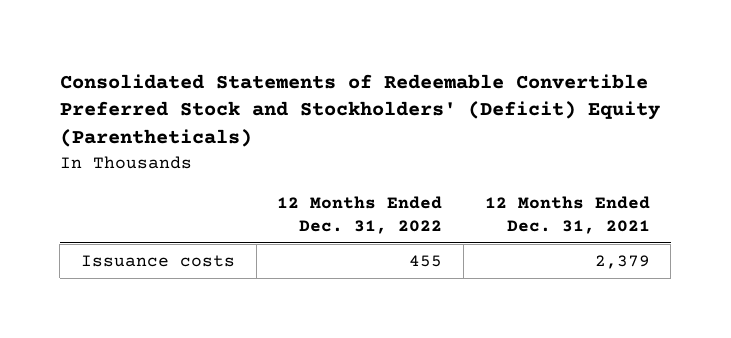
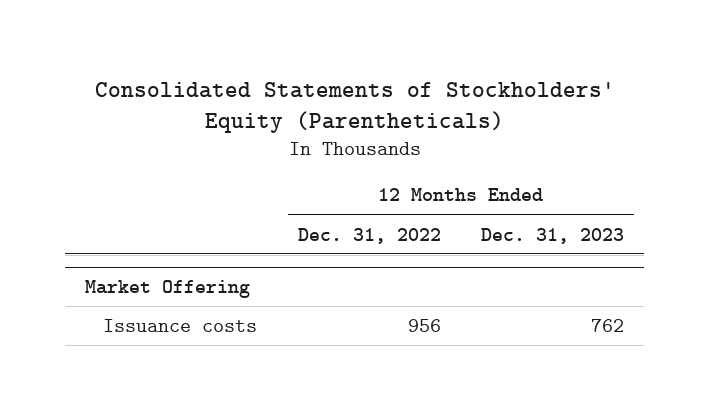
- Consolidated Statements of Redeemable Convertible Preferred Stock and Stockholders' (Deficit) Equity (Parentheticals)
+ Consolidated Statements of Stockholders' Equity (Parentheticals)
- | 12 Months Ended Dec. 31, 2022 | 12 Months Ended Dec. 31, 2021
+ | 12 Months Ended Dec. 31, 2022 | 12 Months Ended Dec. 31, 2023
- Issuance costs | 455 | 2,379
+ Market Offering
+ Issuance costs | 956 | 762

